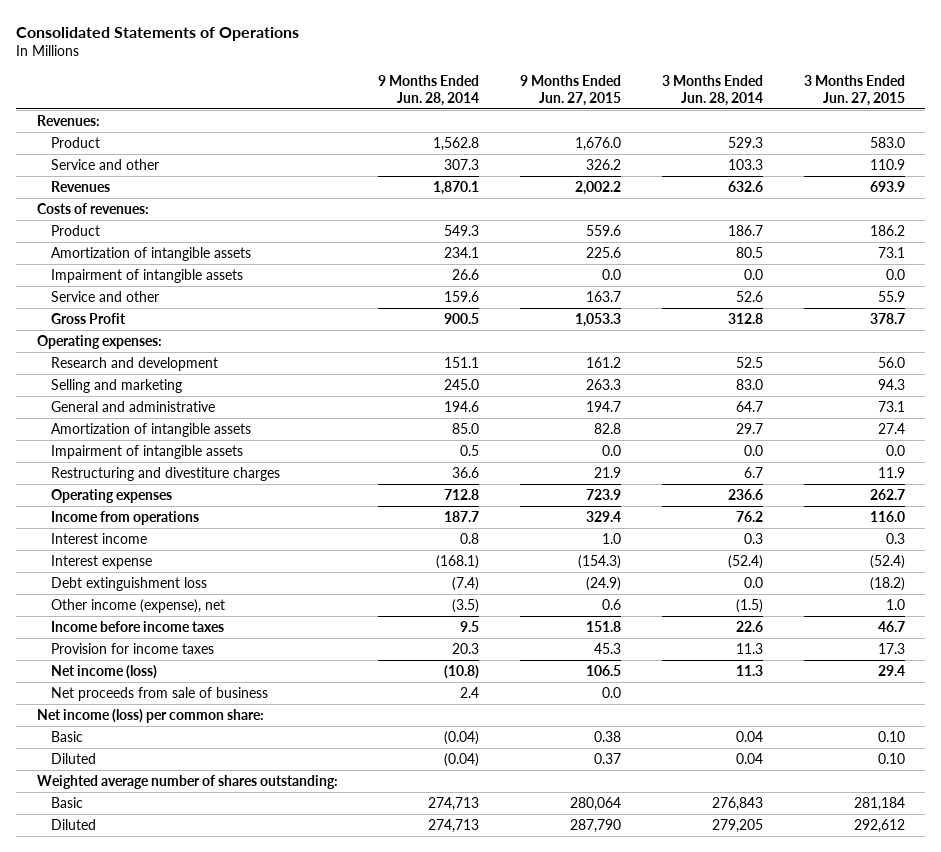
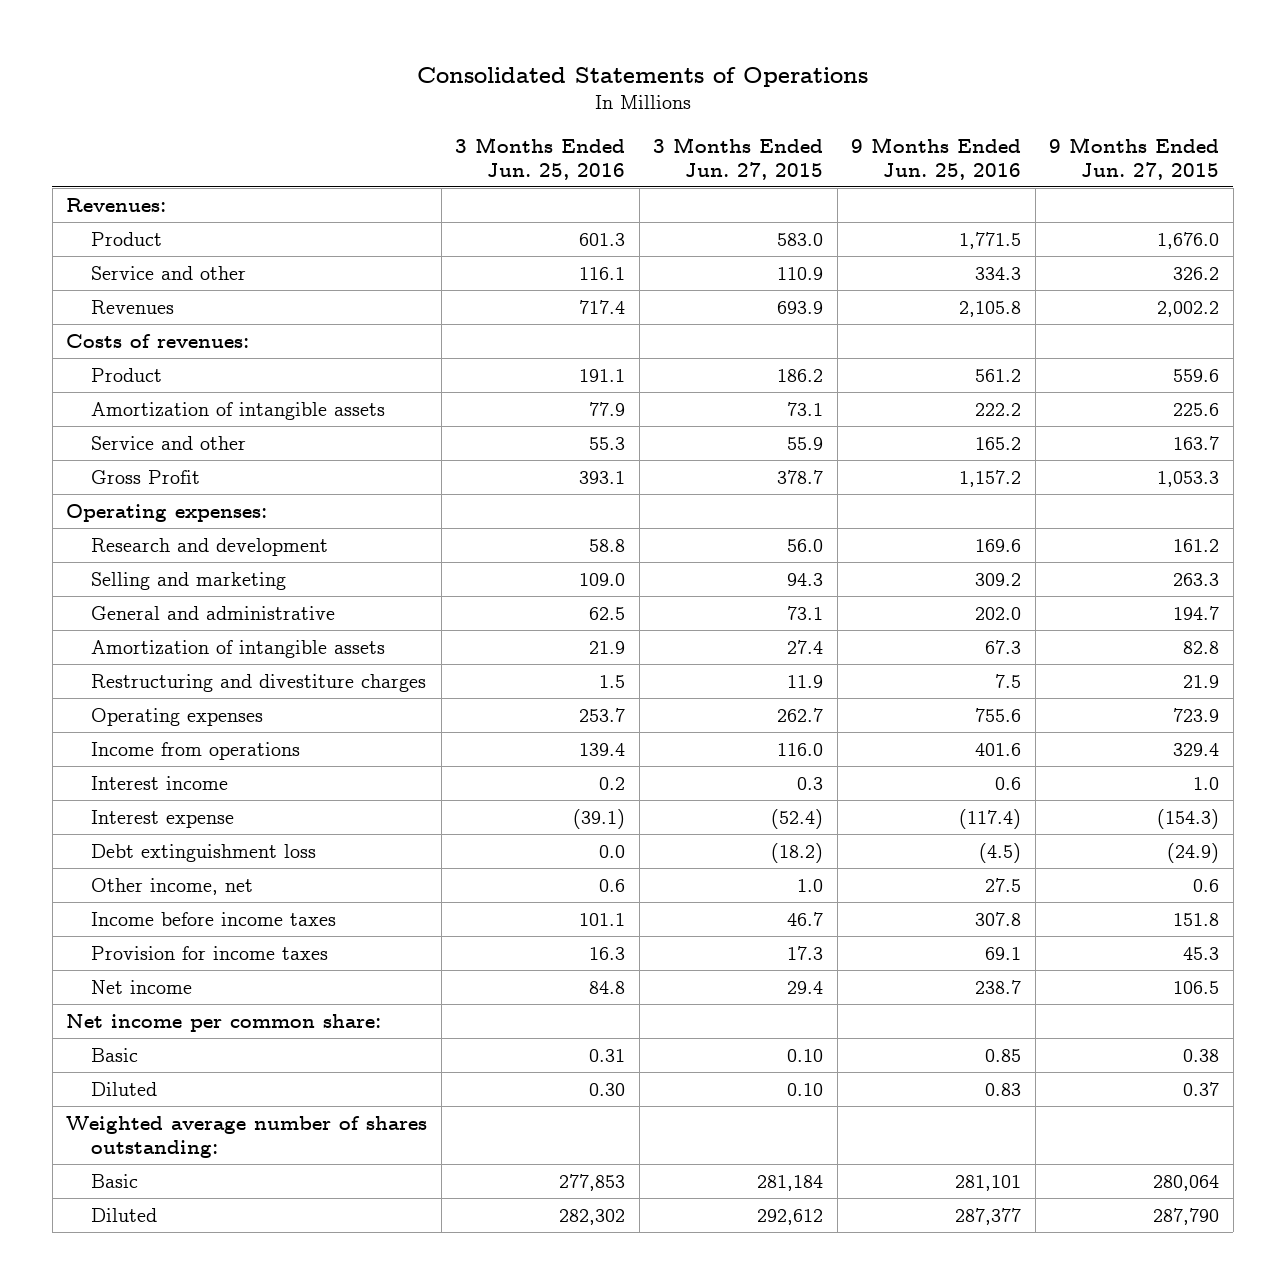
- | 9 Months Ended Jun. 28, 2014 | 9 Months Ended Jun. 27, 2015 | 3 Months Ended Jun. 28, 2014 | 3 Months Ended Jun. 27, 2015
+ | 3 Months Ended Jun. 25, 2016 | 3 Months Ended Jun. 27, 2015 | 9 Months Ended Jun. 25, 2016 | 9 Months Ended Jun. 27, 2015
- Impairment of intangible assets | 26.6 | 0.0 | 0.0 | 0.0
- Impairment of intangible assets | 0.5 | 0.0 | 0.0 | 0.0
- Other income (expense), net | (3.5) | 0.6 | (1.5) | 1.0
+ Other income, net | 0.6 | 1.0 | 27.5 | 0.6
- Net income (loss) | (10.8) | 106.5 | 11.3 | 29.4
- Net proceeds from sale of business | 2.4 | 0.0 | |
- Net income (loss) per common share:
+ Net income | 84.8 | 29.4 | 238.7 | 106.5
+ Net income per common share:

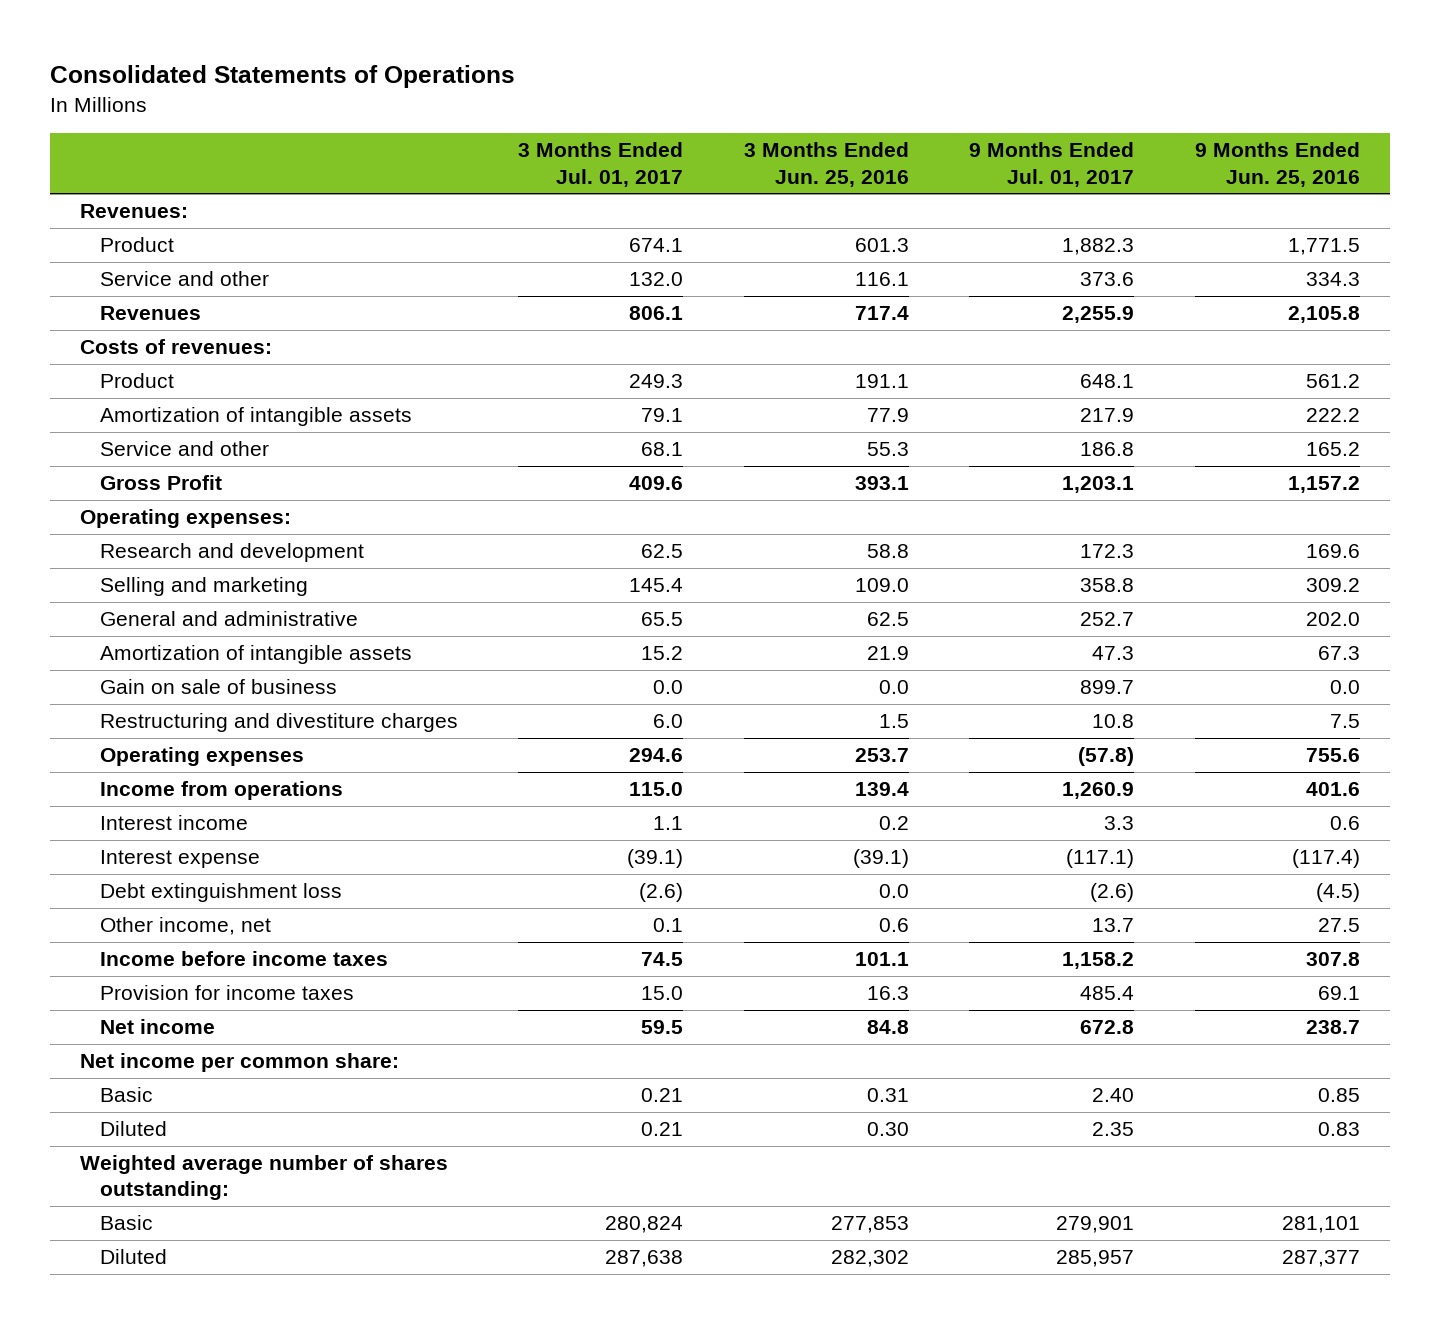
- | 3 Months Ended Jun. 25, 2016 | 3 Months Ended Jun. 27, 2015 | 9 Months Ended Jun. 25, 2016 | 9 Months Ended Jun. 27, 2015
+ | 3 Months Ended Jul. 01, 2017 | 3 Months Ended Jun. 25, 2016 | 9 Months Ended Jul. 01, 2017 | 9 Months Ended Jun. 25, 2016
+ Gain on sale of business | 0.0 | 0.0 | 899.7 | 0.0

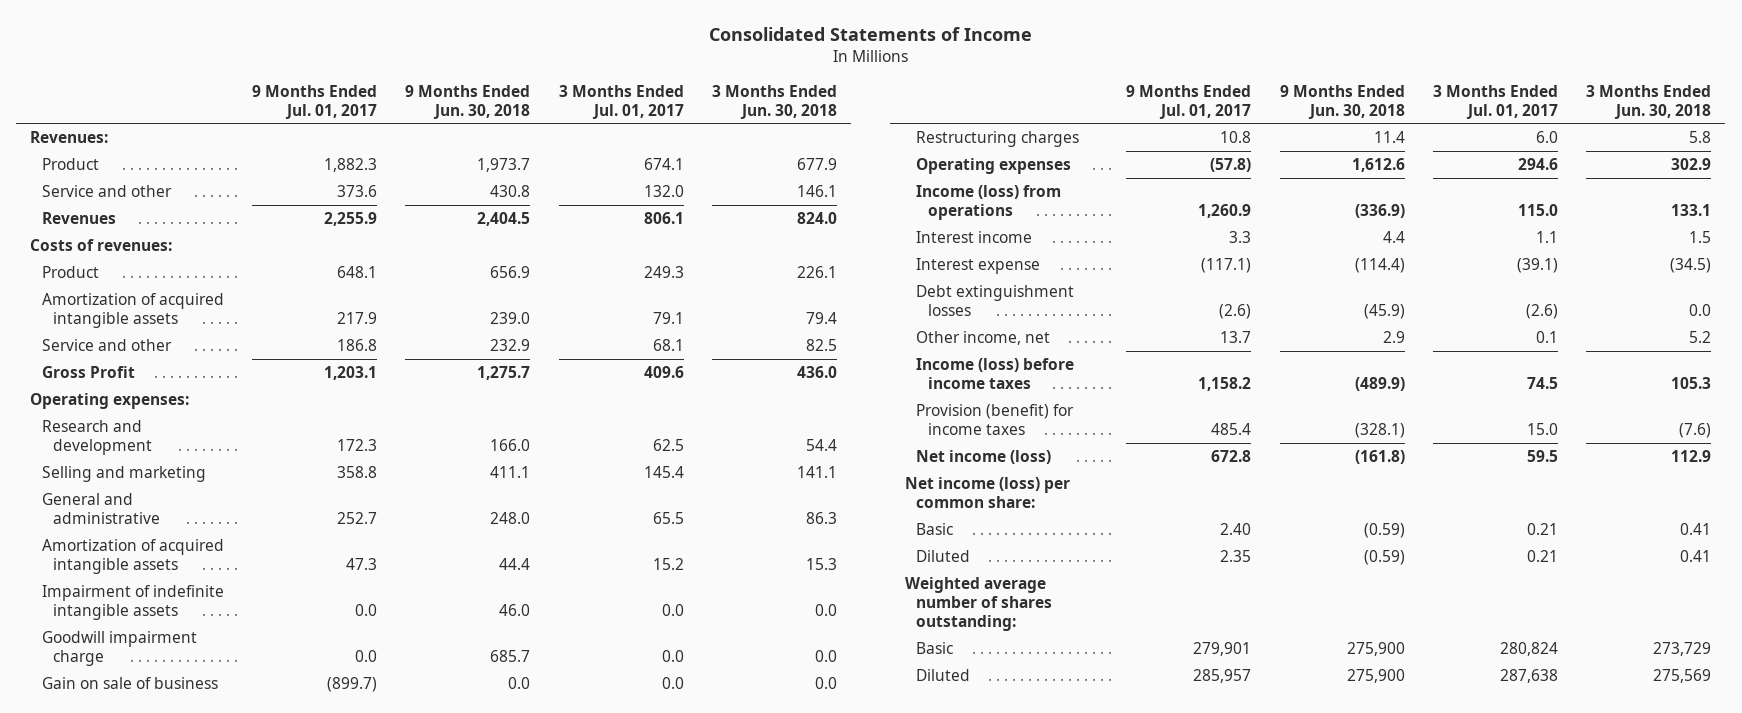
- Consolidated Statements of Operations
+ Consolidated Statements of Income
- | 3 Months Ended Jul. 01, 2017 | 3 Months Ended Jun. 25, 2016 | 9 Months Ended Jul. 01, 2017 | 9 Months Ended Jun. 25, 2016
+ | 9 Months Ended Jul. 01, 2017 | 9 Months Ended Jun. 30, 2018 | 3 Months Ended Jul. 01, 2017 | 3 Months Ended Jun. 30, 2018
- Amortization of intangible assets | 79.1 | 77.9 | 217.9 | 222.2
+ Amortization of acquired intangible assets | 217.9 | 239.0 | 79.1 | 79.4
- Amortization of intangible assets | 15.2 | 21.9 | 47.3 | 67.3
- Gain on sale of business | 0.0 | 0.0 | 899.7 | 0.0
- Restructuring and divestiture charges | 6.0 | 1.5 | 10.8 | 7.5
+ Amortization of acquired intangible assets | 47.3 | 44.4 | 15.2 | 15.3
+ Impairment of indefinite intangible assets | 0.0 | 46.0 | 0.0 | 0.0
+ Goodwill impairment charge | 0.0 | 685.7 | 0.0 | 0.0
+ Gain on sale of business | (899.7) | 0.0 | 0.0 | 0.0
+ Restructuring charges | 10.8 | 11.4 | 6.0 | 5.8
- Income from operations | 115.0 | 139.4 | 1,260.9 | 401.6
+ Income (loss) from operations | 1,260.9 | (336.9) | 115.0 | 133.1
- Debt extinguishment loss | (2.6) | 0.0 | (2.6) | (4.5)
+ Debt extinguishment losses | (2.6) | (45.9) | (2.6) | 0.0
- Income before income taxes | 74.5 | 101.1 | 1,158.2 | 307.8
- Provision for income taxes | 15.0 | 16.3 | 485.4 | 69.1
- Net income | 59.5 | 84.8 | 672.8 | 238.7
- Net income per common share:
+ Income (loss) before income taxes | 1,158.2 | (489.9) | 74.5 | 105.3
+ Provision (benefit) for income taxes | 485.4 | (328.1) | 15.0 | (7.6)
+ Net income (loss) | 672.8 | (161.8) | 59.5 | 112.9
+ Net income (loss) per common share:

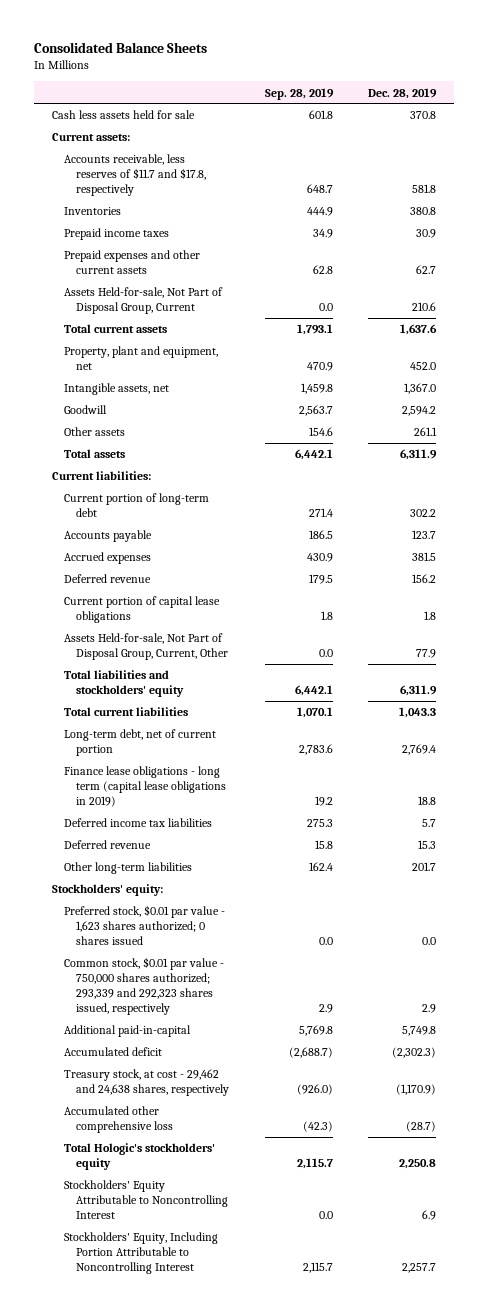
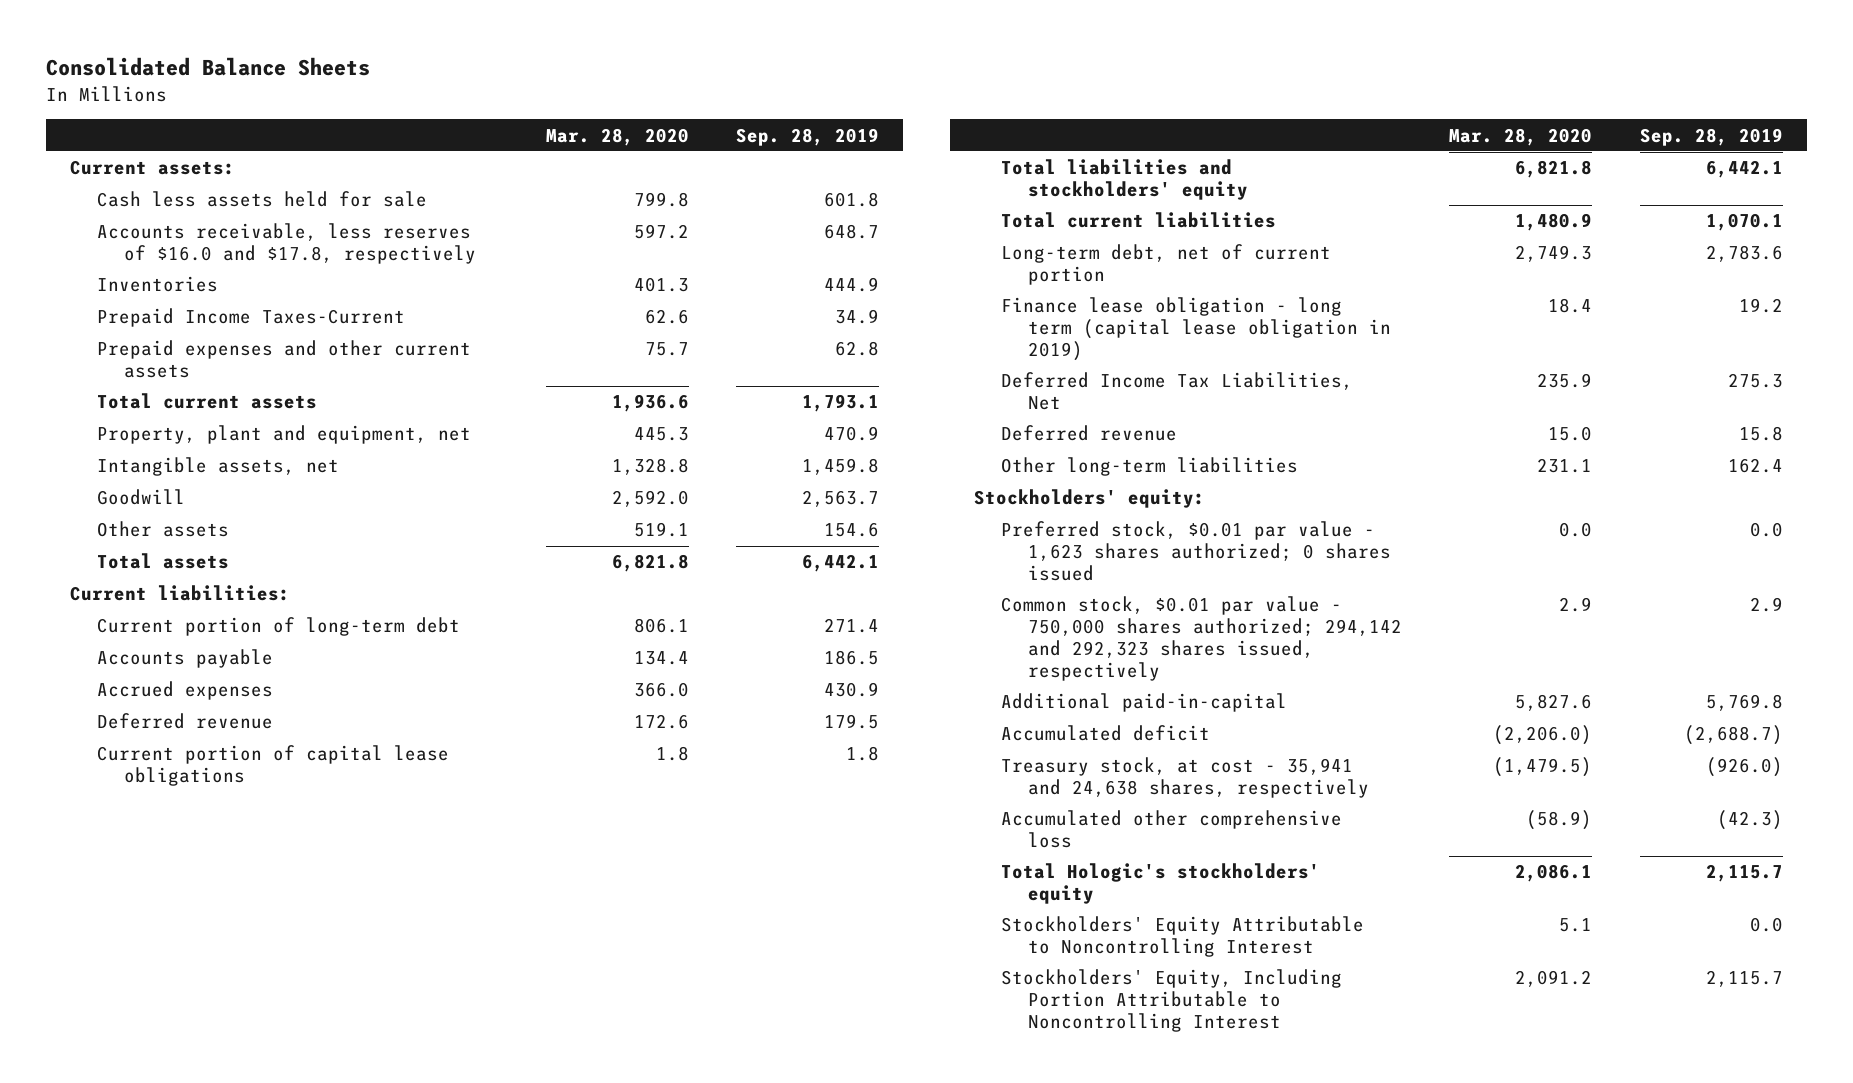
- | Sep. 28, 2019 | Dec. 28, 2019
+ | Mar. 28, 2020 | Sep. 28, 2019
- Accounts receivable, less reserves of $11.7 and $17.8, respectively | 648.7 | 581.8
moved down: Cash less assets held for sale | 799.8 | 601.8
+ Accounts receivable, less reserves of $16.0 and $17.8, respectively | 597.2 | 648.7
- Prepaid income taxes | 34.9 | 30.9
+ Prepaid Income Taxes-Current | 62.6 | 34.9
- Assets Held-for-sale, Not Part of Disposal Group, Current | 0.0 | 210.6
- Assets Held-for-sale, Not Part of Disposal Group, Current, Other | 0.0 | 77.9
- Finance lease obligations - long term (capital lease obligations in 2019) | 19.2 | 18.8
- Deferred income tax liabilities | 275.3 | 5.7
+ Finance lease obligation - long term (capital lease obligation in 2019) | 18.4 | 19.2
+ Deferred Income Tax Liabilities, Net | 235.9 | 275.3
- Common stock, $0.01 par value - 750,000 shares authorized; 293,339 and 292,323 shares issued, respectively | 2.9 | 2.9
+ Common stock, $0.01 par value - 750,000 shares authorized; 294,142 and 292,323 shares issued, respectively | 2.9 | 2.9
- Treasury stock, at cost - 29,462 and 24,638 shares, respectively | (926.0) | (1,170.9)
+ Treasury stock, at cost - 35,941 and 24,638 shares, respectively | (1,479.5) | (926.0)

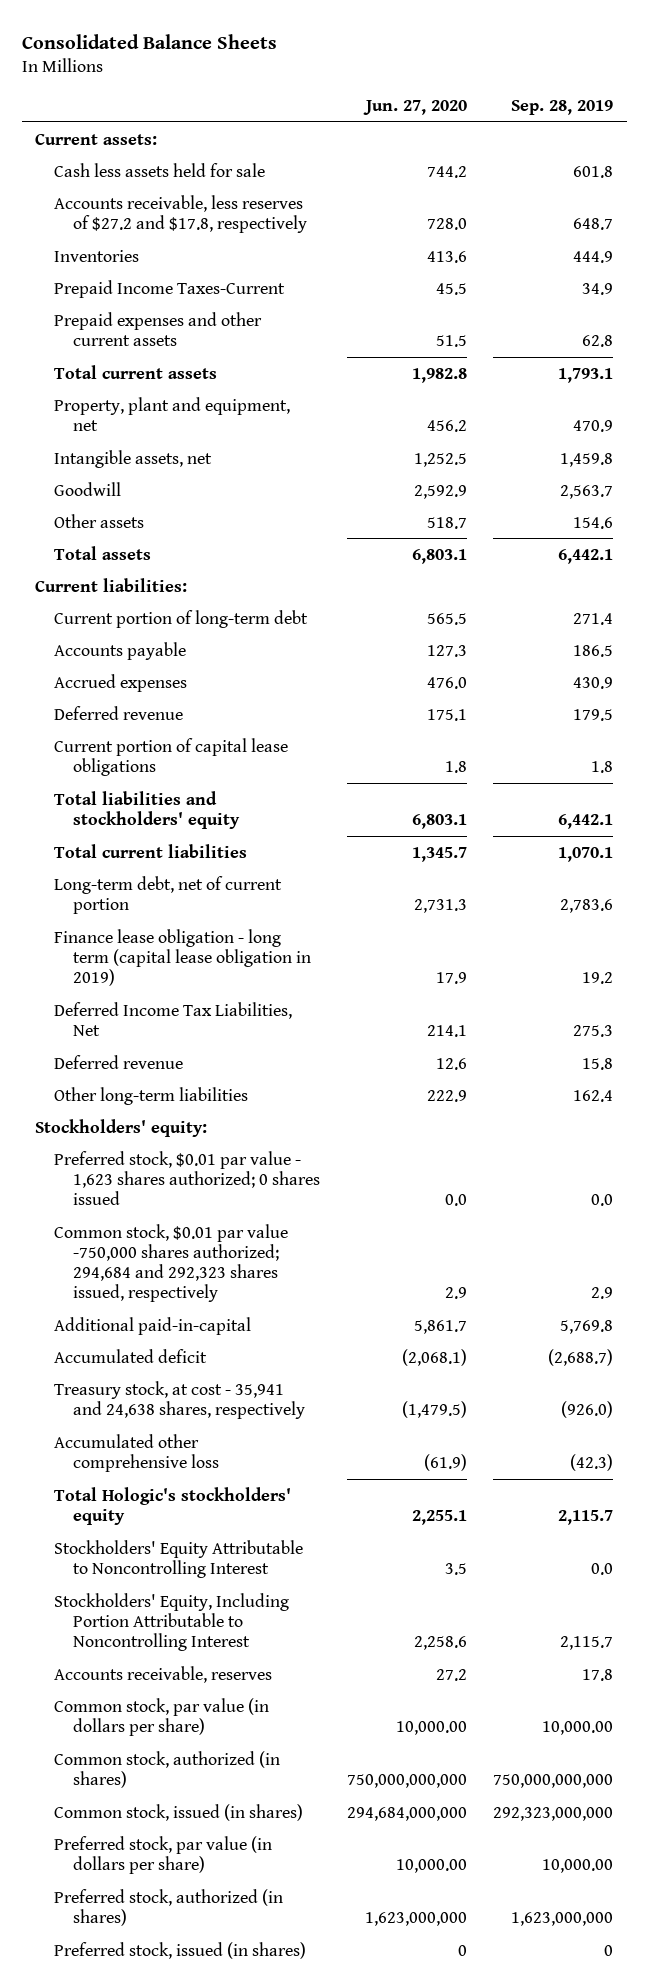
- | Mar. 28, 2020 | Sep. 28, 2019
+ | Jun. 27, 2020 | Sep. 28, 2019
- Accounts receivable, less reserves of $16.0 and $17.8, respectively | 597.2 | 648.7
+ Accounts receivable, less reserves of $27.2 and $17.8, respectively | 728.0 | 648.7
- Common stock, $0.01 par value - 750,000 shares authorized; 294,142 and 292,323 shares issued, respectively | 2.9 | 2.9
+ Common stock, $0.01 par value -750,000 shares authorized; 294,684 and 292,323 shares issued, respectively | 2.9 | 2.9
+ Accounts receivable, reserves | 27.2 | 17.8
+ Common stock, par value (in dollars per share) | 10,000.00 | 10,000.00
+ Common stock, authorized (in shares) | 750,000,000,000 | 750,000,000,000
+ Common stock, issued (in shares) | 294,684,000,000 | 292,323,000,000
+ Preferred stock, par value (in dollars per share) | 10,000.00 | 10,000.00
+ Preferred stock, authorized (in shares) | 1,623,000,000 | 1,623,000,000
+ Preferred stock, issued (in shares) | 0 | 0

